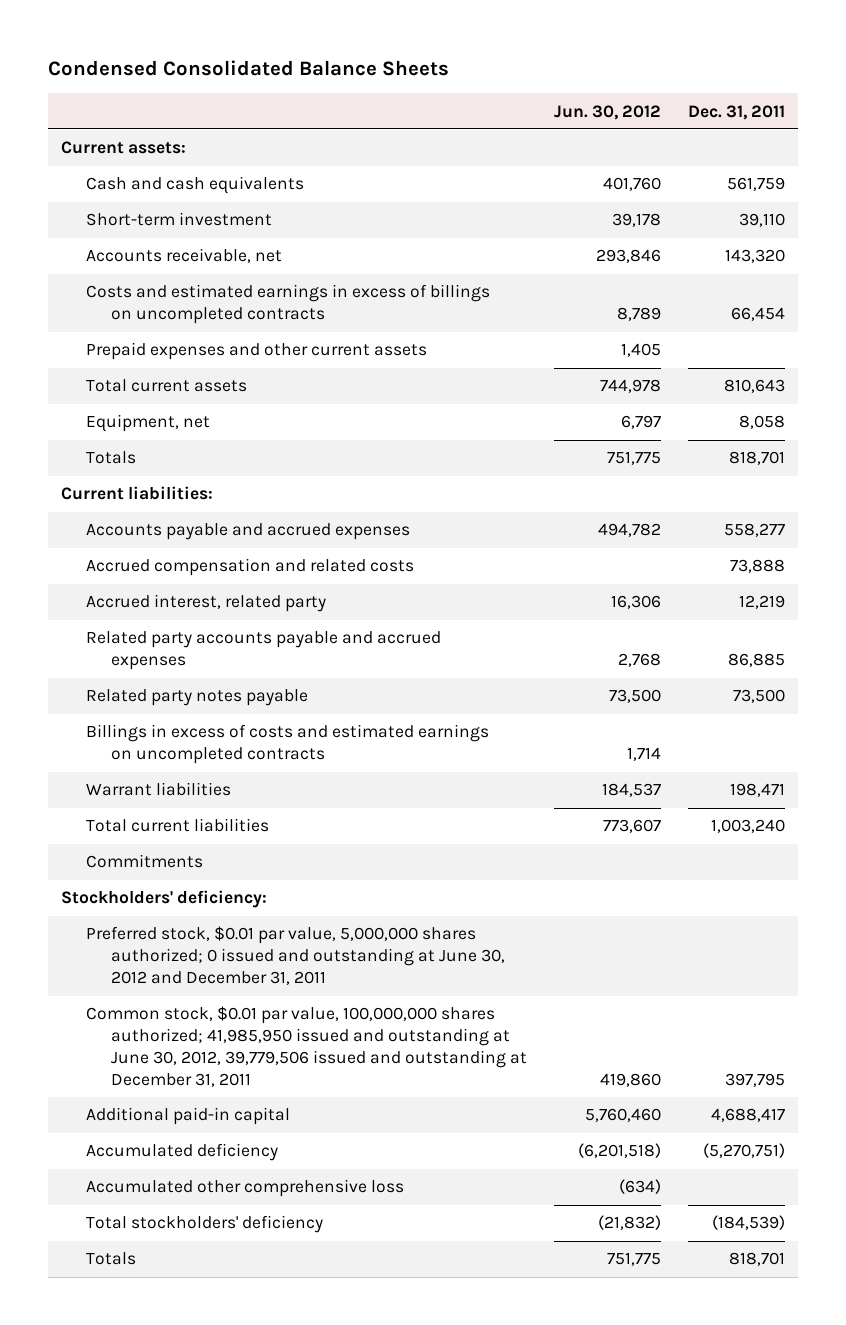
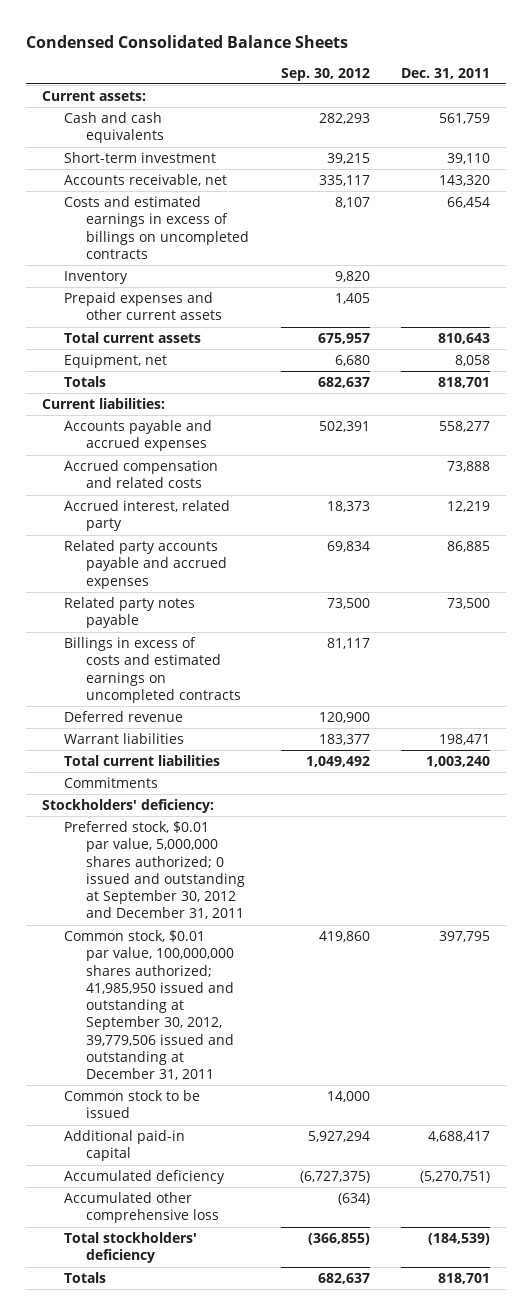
- | Jun. 30, 2012 | Dec. 31, 2011
+ | Sep. 30, 2012 | Dec. 31, 2011
+ Inventory | 9,820 |
+ Deferred revenue | 120,900 |
- Preferred stock, $0.01 par value, 5,000,000 shares authorized; 0 issued and outstanding at June 30, 2012 and December 31, 2011
- Common stock, $0.01 par value, 100,000,000 shares authorized; 41,985,950 issued and outstanding at June 30, 2012, 39,779,506 issued and outstanding at December 31, 2011 | 419,860 | 397,795
+ Preferred stock, $0.01 par value, 5,000,000 shares authorized; 0 issued and outstanding at September 30, 2012 and December 31, 2011
+ Common stock, $0.01 par value, 100,000,000 shares authorized; 41,985,950 issued and outstanding at September 30, 2012, 39,779,506 issued and outstanding at December 31, 2011 | 419,860 | 397,795
+ Common stock to be issued | 14,000 |

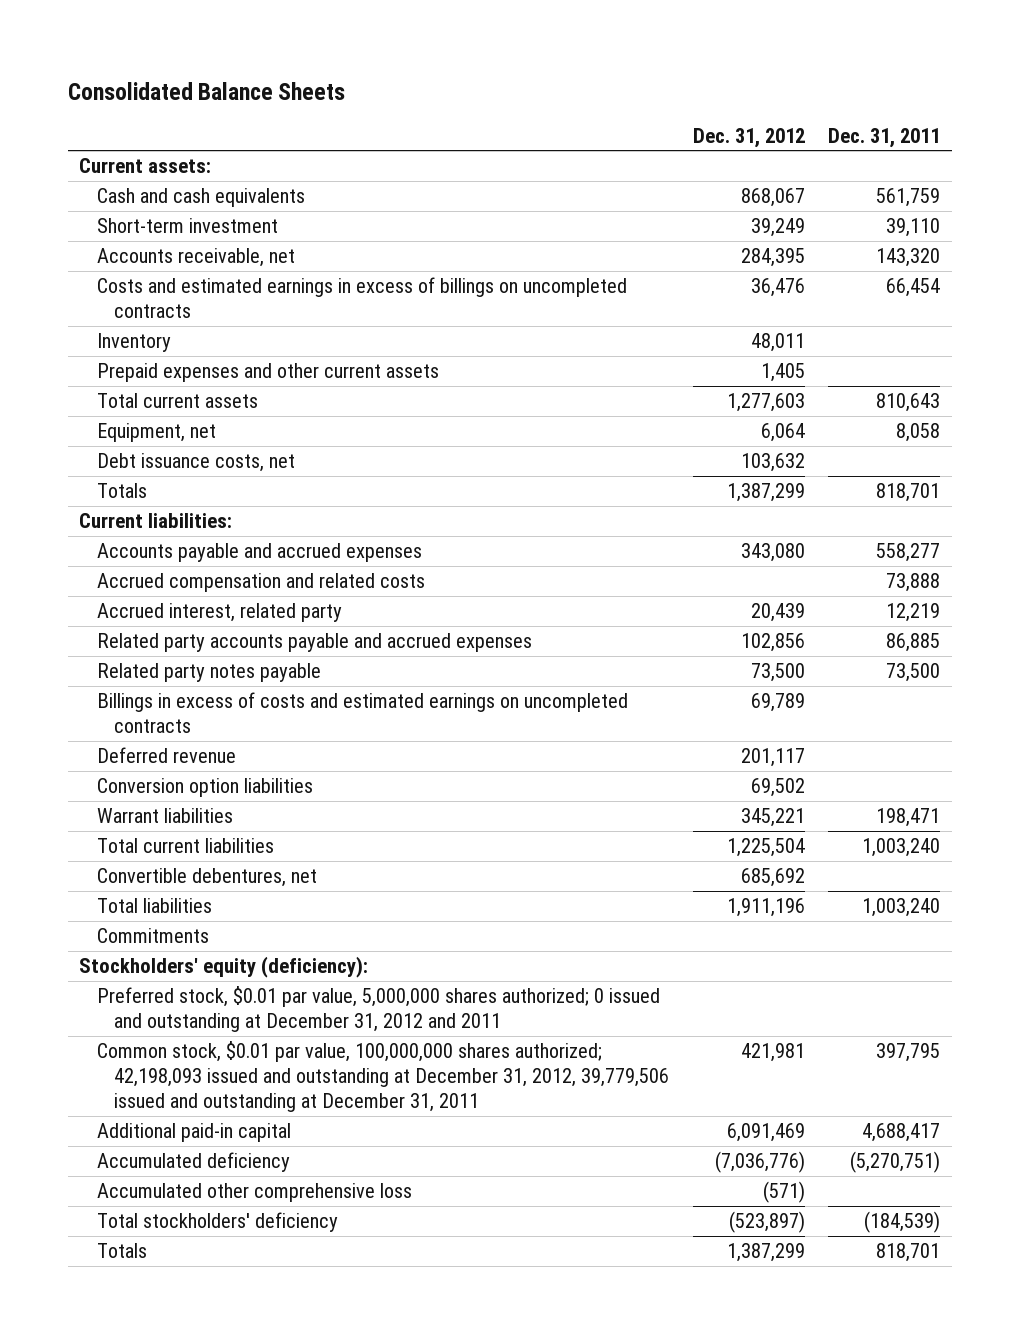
- Condensed Consolidated Balance Sheets
+ Consolidated Balance Sheets
- | Sep. 30, 2012 | Dec. 31, 2011
+ | Dec. 31, 2012 | Dec. 31, 2011
+ Debt issuance costs, net | 103,632 |
+ Conversion option liabilities | 69,502 |
+ Convertible debentures, net | 685,692 |
+ Total liabilities | 1,911,196 | 1,003,240
- Stockholders' deficiency:
- Preferred stock, $0.01 par value, 5,000,000 shares authorized; 0 issued and outstanding at September 30, 2012 and December 31, 2011
- Common stock, $0.01 par value, 100,000,000 shares authorized; 41,985,950 issued and outstanding at September 30, 2012, 39,779,506 issued and outstanding at December 31, 2011 | 419,860 | 397,795
- Common stock to be issued | 14,000 |
+ Stockholders' equity (deficiency):
+ Preferred stock, $0.01 par value, 5,000,000 shares authorized; 0 issued and outstanding at December 31, 2012 and 2011
+ Common stock, $0.01 par value, 100,000,000 shares authorized; 42,198,093 issued and outstanding at December 31, 2012, 39,779,506 issued and outstanding at December 31, 2011 | 421,981 | 397,795

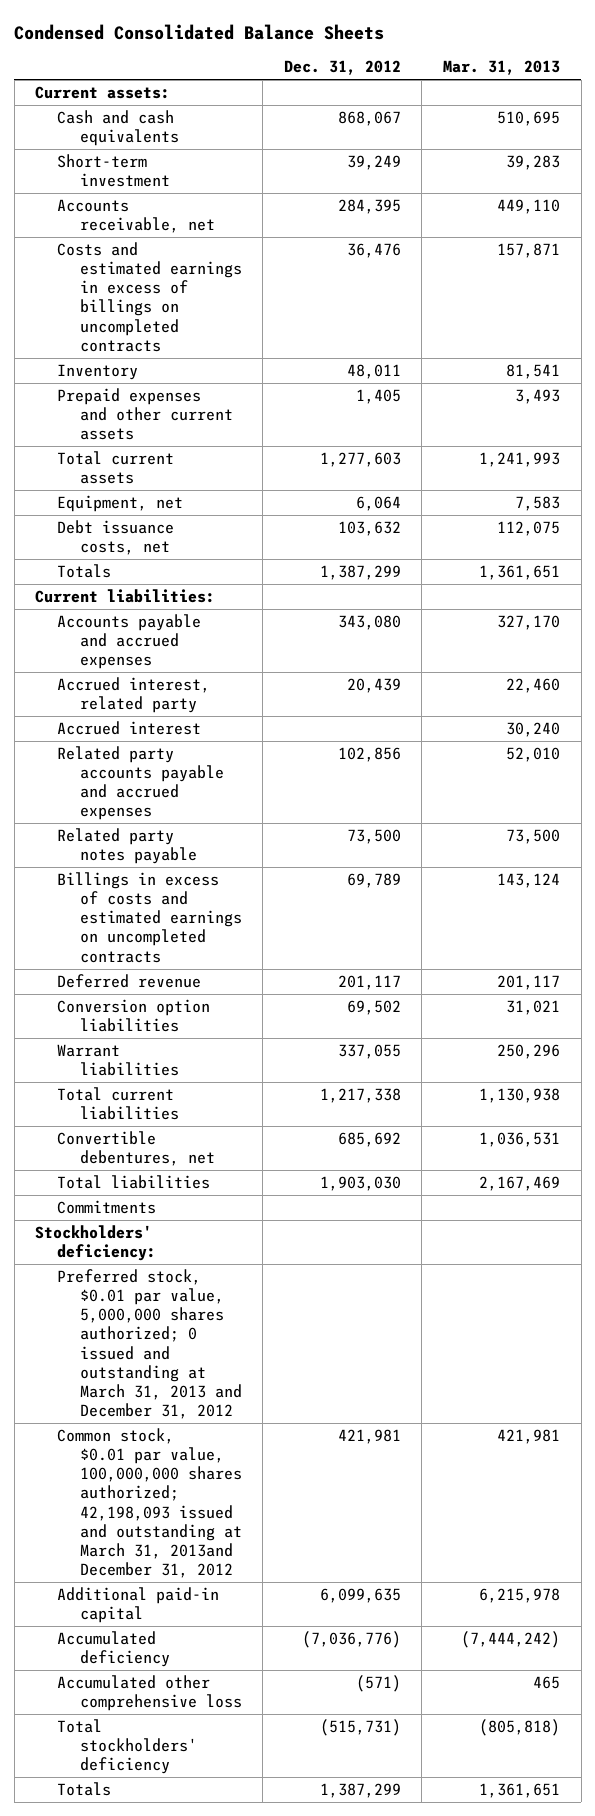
- Consolidated Balance Sheets
+ Condensed Consolidated Balance Sheets
- | Dec. 31, 2012 | Dec. 31, 2011
+ | Dec. 31, 2012 | Mar. 31, 2013
- Accrued compensation and related costs | | 73,888
+ Accrued interest | | 30,240
- Warrant liabilities | 345,221 | 198,471
- Total current liabilities | 1,225,504 | 1,003,240
+ Warrant liabilities | 337,055 | 250,296
+ Total current liabilities | 1,217,338 | 1,130,938
- Total liabilities | 1,911,196 | 1,003,240
+ Total liabilities | 1,903,030 | 2,167,469
- Stockholders' equity (deficiency):
- Preferred stock, $0.01 par value, 5,000,000 shares authorized; 0 issued and outstanding at December 31, 2012 and 2011
- Common stock, $0.01 par value, 100,000,000 shares authorized; 42,198,093 issued and outstanding at December 31, 2012, 39,779,506 issued and outstanding at December 31, 2011 | 421,981 | 397,795
- Additional paid-in capital | 6,091,469 | 4,688,417
+ Stockholders' deficiency:
+ Preferred stock, $0.01 par value, 5,000,000 shares authorized; 0 issued and outstanding at March 31, 2013 and December 31, 2012
+ Common stock, $0.01 par value, 100,000,000 shares authorized; 42,198,093 issued and outstanding at March 31, 2013and December 31, 2012 | 421,981 | 421,981
+ Additional paid-in capital | 6,099,635 | 6,215,978
- Total stockholders' deficiency | (523,897) | (184,539)
+ Total stockholders' deficiency | (515,731) | (805,818)

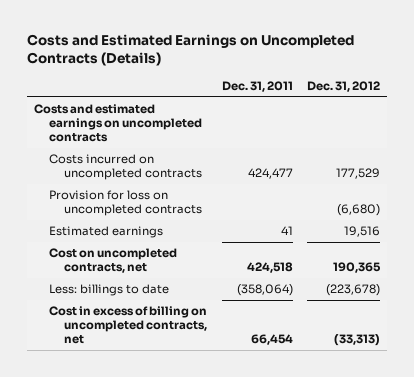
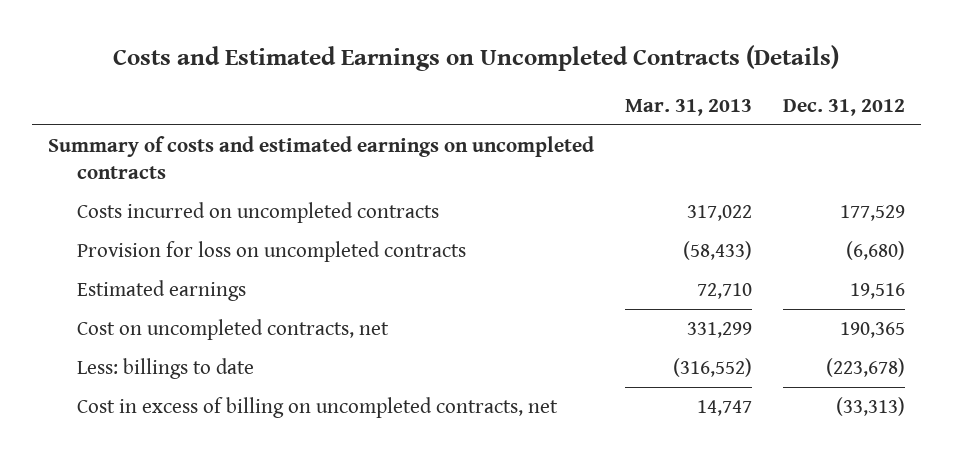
- | Dec. 31, 2011 | Dec. 31, 2012
+ | Mar. 31, 2013 | Dec. 31, 2012
- Costs and estimated earnings on uncompleted contracts
+ Summary of costs and estimated earnings on uncompleted contracts

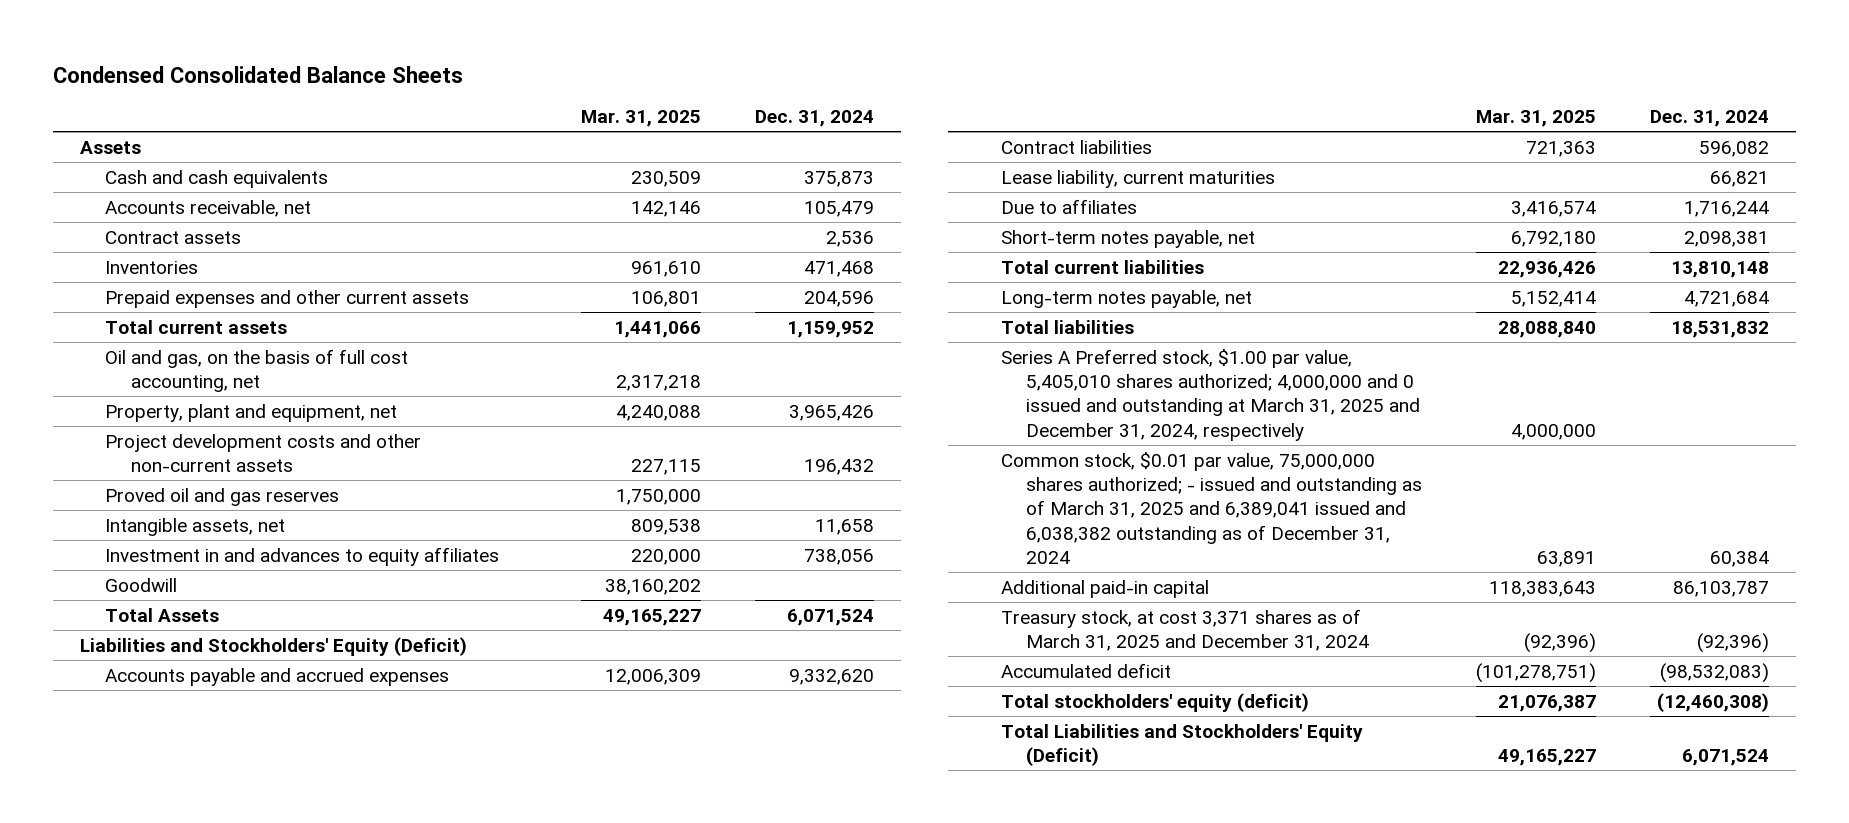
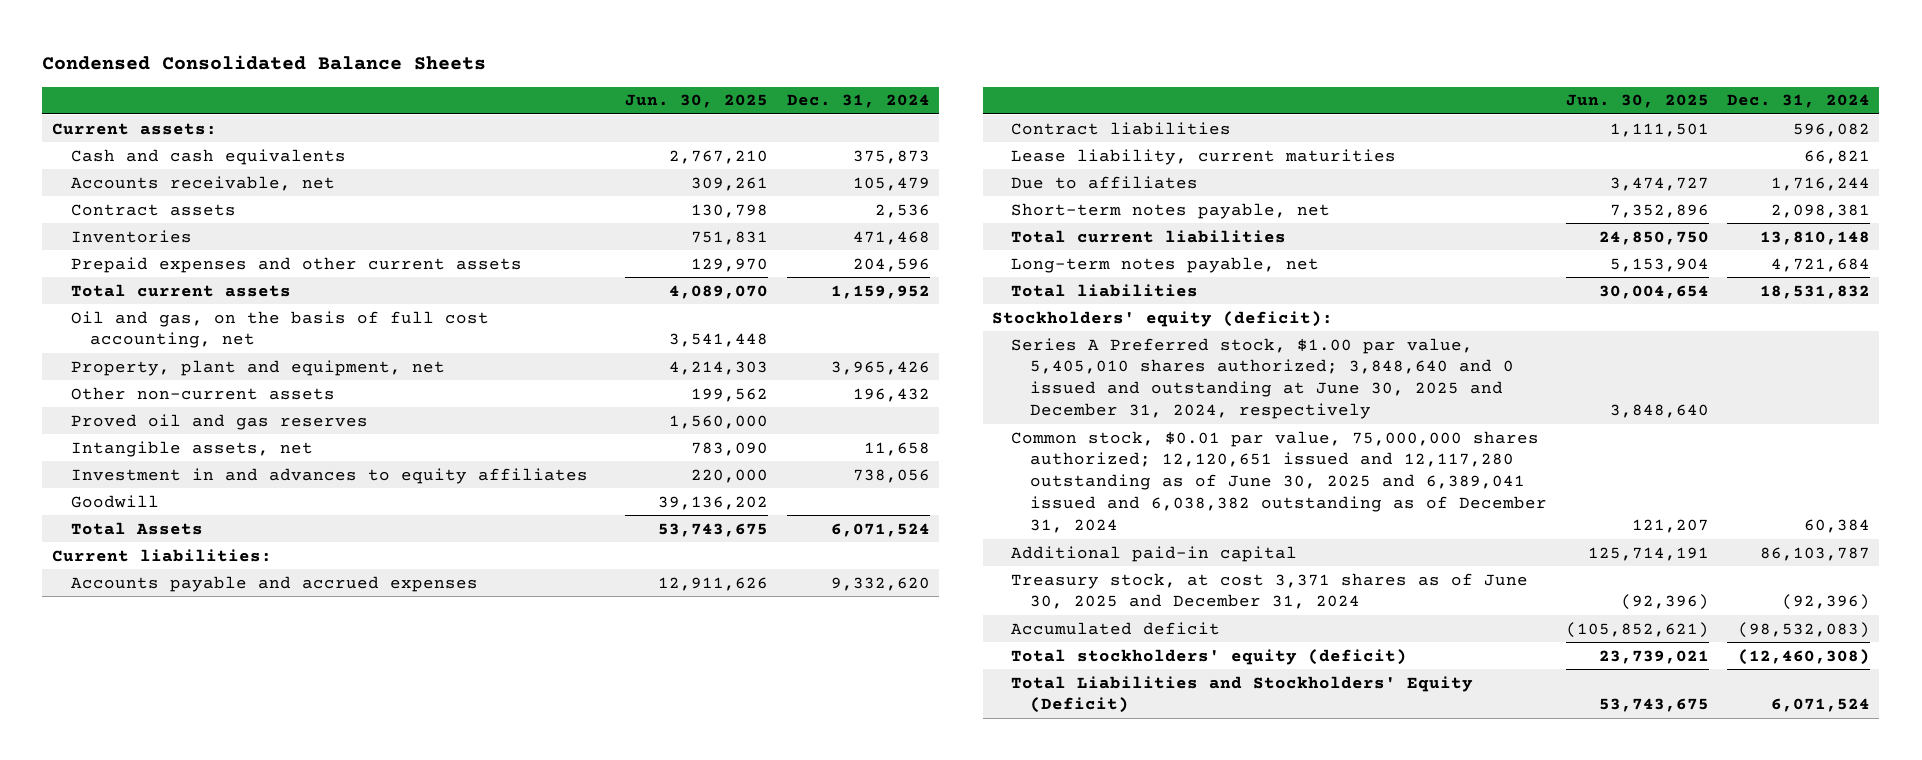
- | Mar. 31, 2025 | Dec. 31, 2024
+ | Jun. 30, 2025 | Dec. 31, 2024
- Assets
+ Current assets:
- Project development costs and other non-current assets | 227,115 | 196,432
+ Other non-current assets | 199,562 | 196,432
- Liabilities and Stockholders' Equity (Deficit)
+ Current liabilities:
- Series A Preferred stock, $1.00 par value, 5,405,010 shares authorized; 4,000,000 and 0 issued and outstanding at March 31, 2025 and December 31, 2024, respectively | 4,000,000 |
- Common stock, $0.01 par value, 75,000,000 shares authorized; - issued and outstanding as of March 31, 2025 and 6,389,041 issued and 6,038,382 outstanding as of December 31, 2024 | 63,891 | 60,384
+ Stockholders' equity (deficit):
+ Series A Preferred stock, $1.00 par value, 5,405,010 shares authorized; 3,848,640 and 0 issued and outstanding at June 30, 2025 and December 31, 2024, respectively | 3,848,640 |
+ Common stock, $0.01 par value, 75,000,000 shares authorized; 12,120,651 issued and 12,117,280 outstanding as of June 30, 2025 and 6,389,041 issued and 6,038,382 outstanding as of December 31, 2024 | 121,207 | 60,384
- Treasury stock, at cost 3,371 shares as of March 31, 2025 and December 31, 2024 | (92,396) | (92,396)
+ Treasury stock, at cost 3,371 shares as of June 30, 2025 and December 31, 2024 | (92,396) | (92,396)

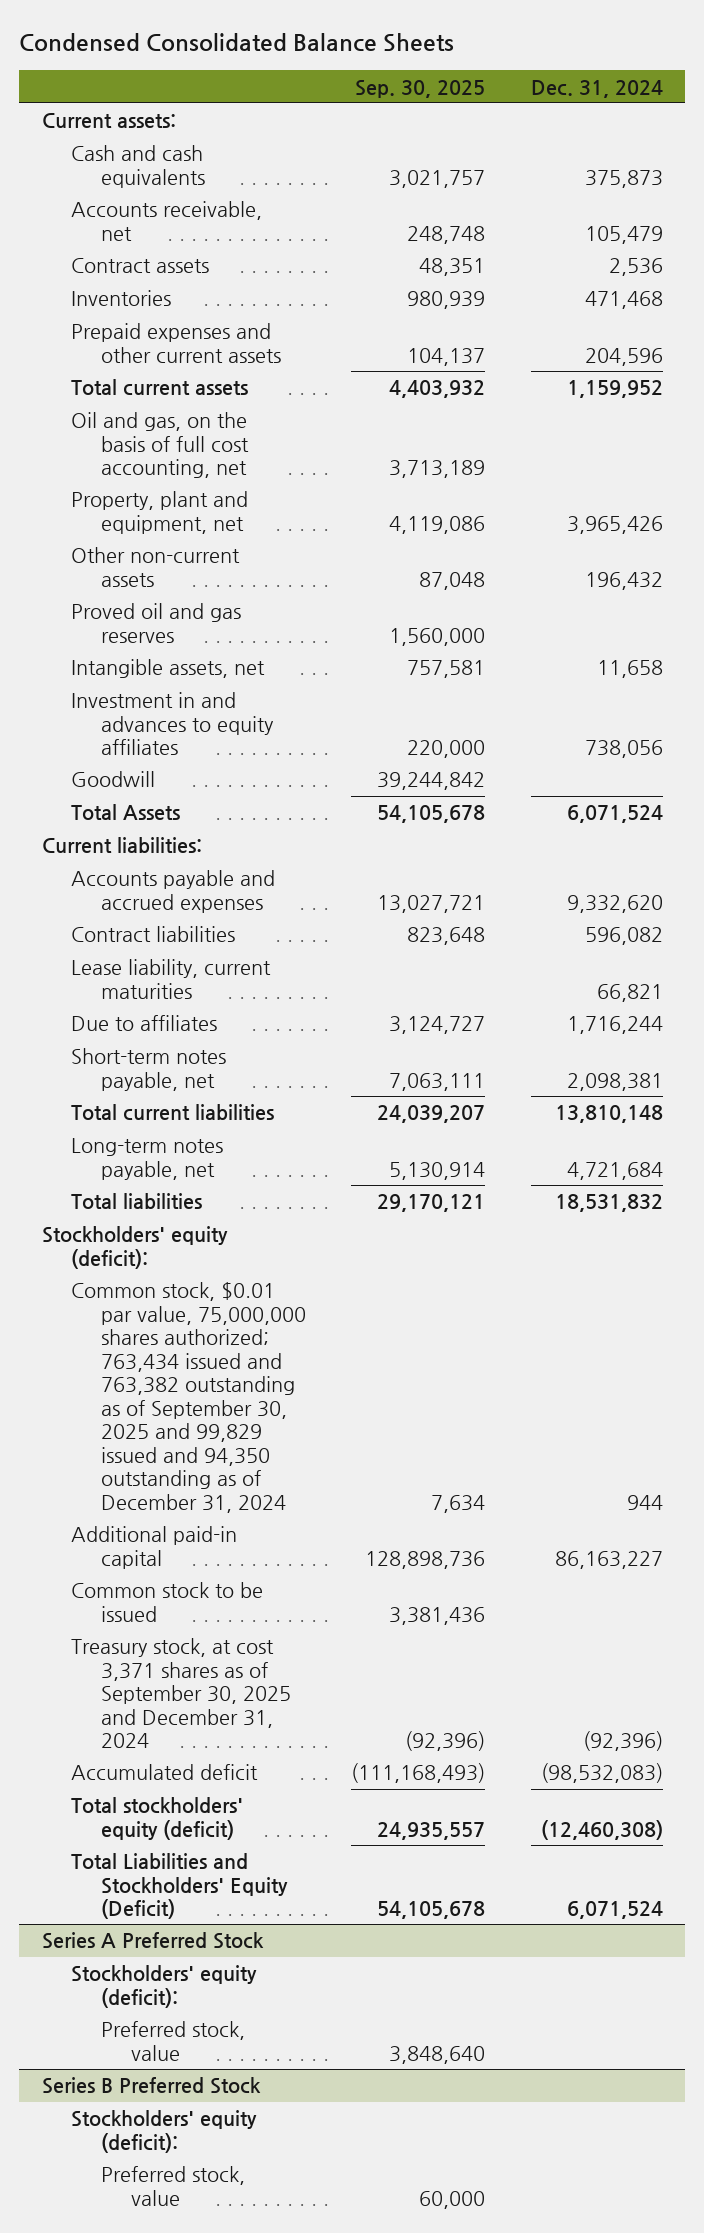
- | Jun. 30, 2025 | Dec. 31, 2024
+ | Sep. 30, 2025 | Dec. 31, 2024
- Series A Preferred stock, $1.00 par value, 5,405,010 shares authorized; 3,848,640 and 0 issued and outstanding at June 30, 2025 and December 31, 2024, respectively | 3,848,640 |
- Common stock, $0.01 par value, 75,000,000 shares authorized; 12,120,651 issued and 12,117,280 outstanding as of June 30, 2025 and 6,389,041 issued and 6,038,382 outstanding as of December 31, 2024 | 121,207 | 60,384
- Additional paid-in capital | 125,714,191 | 86,103,787
- Treasury stock, at cost 3,371 shares as of June 30, 2025 and December 31, 2024 | (92,396) | (92,396)
+ Common stock, $0.01 par value, 75,000,000 shares authorized; 763,434 issued and 763,382 outstanding as of September 30, 2025 and 99,829 issued and 94,350 outstanding as of December 31, 2024 | 7,634 | 944
+ Additional paid-in capital | 128,898,736 | 86,163,227
+ Common stock to be issued | 3,381,436 |
+ Treasury stock, at cost 3,371 shares as of September 30, 2025 and December 31, 2024 | (92,396) | (92,396)
+ Series A Preferred Stock
+ Stockholders' equity (deficit):
+ Preferred stock, value | 3,848,640 |
+ Series B Preferred Stock
+ Stockholders' equity (deficit):
+ Preferred stock, value | 60,000 |

